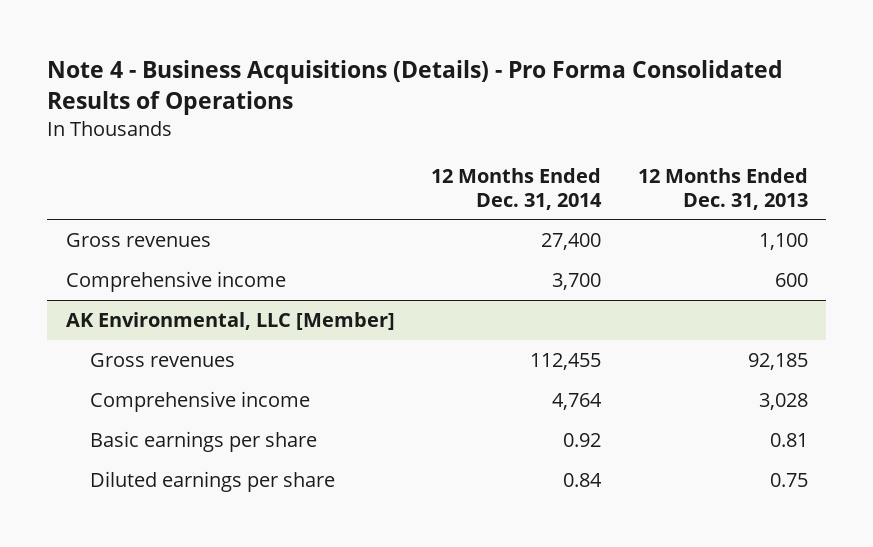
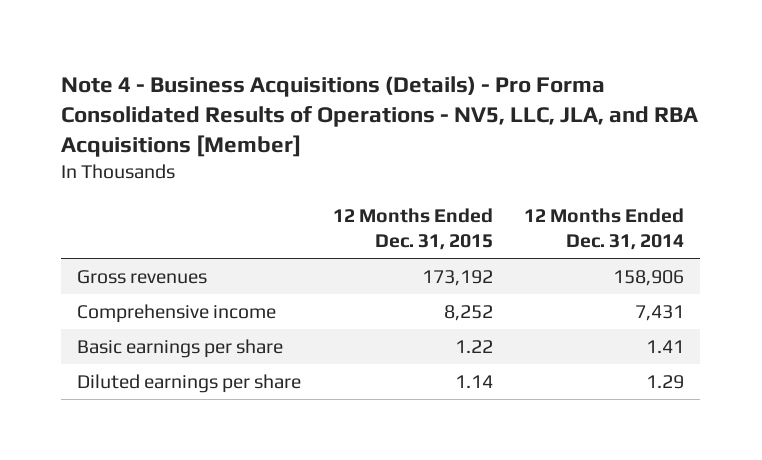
- Note 4 - Business Acquisitions (Details) - Pro Forma Consolidated Results of Operations
+ Note 4 - Business Acquisitions (Details) - Pro Forma Consolidated Results of Operations - NV5, LLC, JLA, and RBA Acquisitions [Member]
- | 12 Months Ended Dec. 31, 2014 | 12 Months Ended Dec. 31, 2013
+ | 12 Months Ended Dec. 31, 2015 | 12 Months Ended Dec. 31, 2014
- Gross revenues | 27,400 | 1,100
- Comprehensive income | 3,700 | 600
- AK Environmental, LLC [Member]
- Gross revenues | 112,455 | 92,185
- Comprehensive income | 4,764 | 3,028
- Basic earnings per share | 0.92 | 0.81
- Diluted earnings per share | 0.84 | 0.75
+ Gross revenues | 173,192 | 158,906
+ Comprehensive income | 8,252 | 7,431
+ Basic earnings per share | 1.22 | 1.41
+ Diluted earnings per share | 1.14 | 1.29

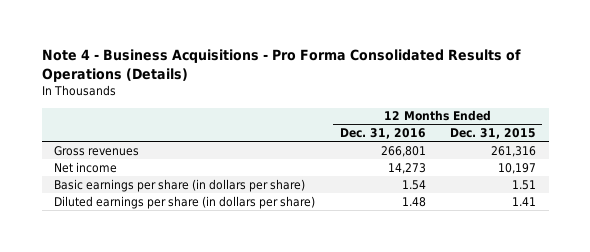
- Note 4 - Business Acquisitions (Details) - Pro Forma Consolidated Results of Operations - NV5, LLC, JLA, and RBA Acquisitions [Member]
+ Note 4 - Business Acquisitions - Pro Forma Consolidated Results of Operations (Details)
- | 12 Months Ended Dec. 31, 2015 | 12 Months Ended Dec. 31, 2014
+ | 12 Months Ended Dec. 31, 2016 | 12 Months Ended Dec. 31, 2015
- Gross revenues | 173,192 | 158,906
- Comprehensive income | 8,252 | 7,431
- Basic earnings per share | 1.22 | 1.41
- Diluted earnings per share | 1.14 | 1.29
+ Gross revenues | 266,801 | 261,316
+ Net income | 14,273 | 10,197
+ Basic earnings per share (in dollars per share) | 1.54 | 1.51
+ Diluted earnings per share (in dollars per share) | 1.48 | 1.41

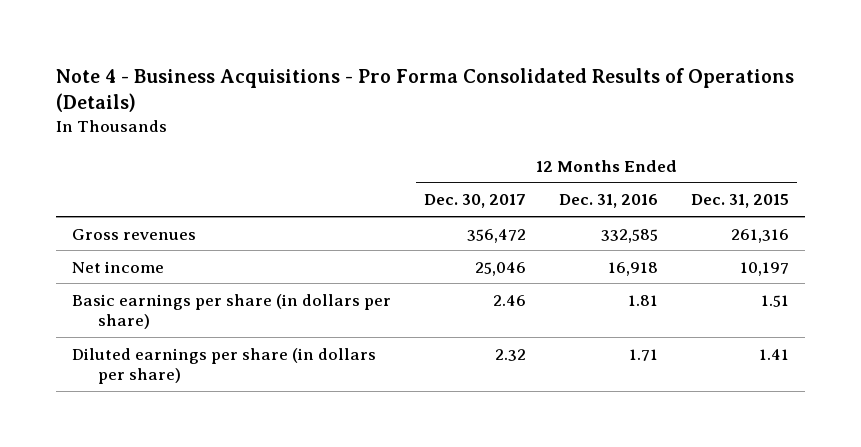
- | 12 Months Ended Dec. 31, 2016 | 12 Months Ended Dec. 31, 2015
+ | 12 Months Ended Dec. 30, 2017 | 12 Months Ended Dec. 31, 2016 | 12 Months Ended Dec. 31, 2015
- Gross revenues | 266,801 | 261,316
- Net income | 14,273 | 10,197
- Basic earnings per share (in dollars per share) | 1.54 | 1.51
- Diluted earnings per share (in dollars per share) | 1.48 | 1.41
+ Gross revenues | 356,472 | 332,585 | 261,316
+ Net income | 25,046 | 16,918 | 10,197
+ Basic earnings per share (in dollars per share) | 2.46 | 1.81 | 1.51
+ Diluted earnings per share (in dollars per share) | 2.32 | 1.71 | 1.41

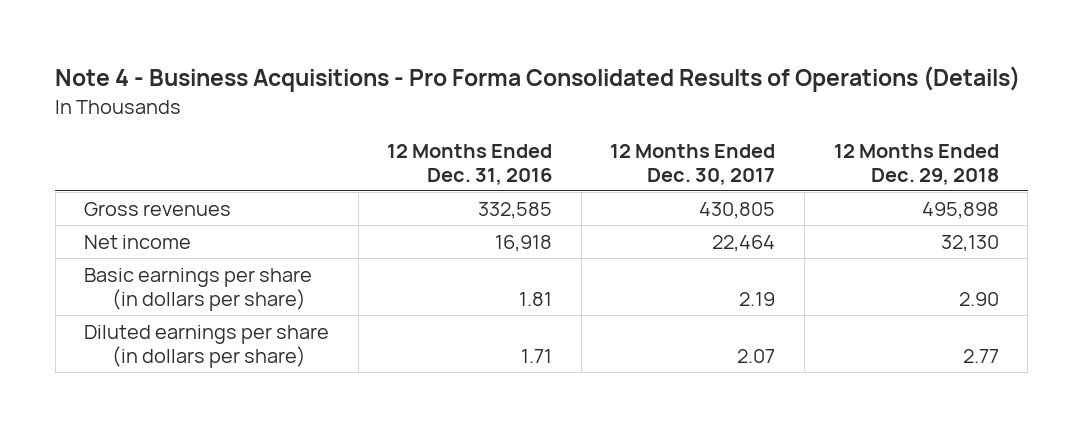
- | 12 Months Ended Dec. 30, 2017 | 12 Months Ended Dec. 31, 2016 | 12 Months Ended Dec. 31, 2015
+ | 12 Months Ended Dec. 31, 2016 | 12 Months Ended Dec. 30, 2017 | 12 Months Ended Dec. 29, 2018
- Gross revenues | 356,472 | 332,585 | 261,316
- Net income | 25,046 | 16,918 | 10,197
- Basic earnings per share (in dollars per share) | 2.46 | 1.81 | 1.51
- Diluted earnings per share (in dollars per share) | 2.32 | 1.71 | 1.41
+ Gross revenues | 332,585 | 430,805 | 495,898
+ Net income | 16,918 | 22,464 | 32,130
+ Basic earnings per share (in dollars per share) | 1.81 | 2.19 | 2.90
+ Diluted earnings per share (in dollars per share) | 1.71 | 2.07 | 2.77

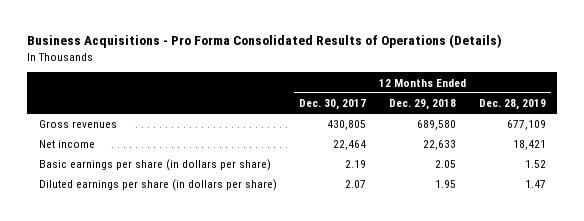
- Note 4 - Business Acquisitions - Pro Forma Consolidated Results of Operations (Details)
+ Business Acquisitions - Pro Forma Consolidated Results of Operations (Details)
- | 12 Months Ended Dec. 31, 2016 | 12 Months Ended Dec. 30, 2017 | 12 Months Ended Dec. 29, 2018
+ | 12 Months Ended Dec. 30, 2017 | 12 Months Ended Dec. 29, 2018 | 12 Months Ended Dec. 28, 2019
- Gross revenues | 332,585 | 430,805 | 495,898
- Net income | 16,918 | 22,464 | 32,130
- Basic earnings per share (in dollars per share) | 1.81 | 2.19 | 2.90
- Diluted earnings per share (in dollars per share) | 1.71 | 2.07 | 2.77
+ Gross revenues | 430,805 | 689,580 | 677,109
+ Net income | 22,464 | 22,633 | 18,421
+ Basic earnings per share (in dollars per share) | 2.19 | 2.05 | 1.52
+ Diluted earnings per share (in dollars per share) | 2.07 | 1.95 | 1.47

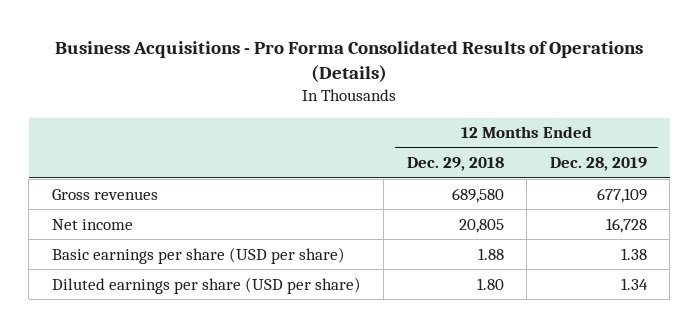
- | 12 Months Ended Dec. 30, 2017 | 12 Months Ended Dec. 29, 2018 | 12 Months Ended Dec. 28, 2019
+ | 12 Months Ended Dec. 29, 2018 | 12 Months Ended Dec. 28, 2019
- Net income | 22,464 | 22,633 | 18,421
- Basic earnings per share (in dollars per share) | 2.19 | 2.05 | 1.52
- Diluted earnings per share (in dollars per share) | 2.07 | 1.95 | 1.47
+ Net income | 20,805 | 16,728
+ Basic earnings per share (USD per share) | 1.88 | 1.38
+ Diluted earnings per share (USD per share) | 1.80 | 1.34

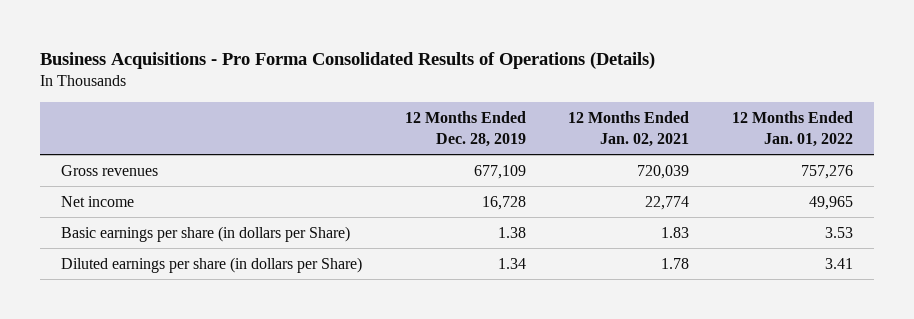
- | 12 Months Ended Dec. 29, 2018 | 12 Months Ended Dec. 28, 2019
+ | 12 Months Ended Dec. 28, 2019 | 12 Months Ended Jan. 02, 2021 | 12 Months Ended Jan. 01, 2022
- Basic earnings per share (USD per share) | 1.88 | 1.38
- Diluted earnings per share (USD per share) | 1.80 | 1.34
+ Basic earnings per share (in dollars per Share) | 1.38 | 1.83 | 3.53
+ Diluted earnings per share (in dollars per Share) | 1.34 | 1.78 | 3.41

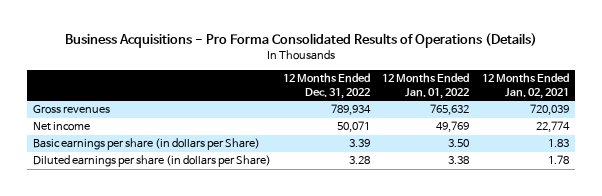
- | 12 Months Ended Dec. 28, 2019 | 12 Months Ended Jan. 02, 2021 | 12 Months Ended Jan. 01, 2022
+ | 12 Months Ended Dec. 31, 2022 | 12 Months Ended Jan. 01, 2022 | 12 Months Ended Jan. 02, 2021
- Gross revenues | 677,109 | 720,039 | 757,276
- Net income | 16,728 | 22,774 | 49,965
- Basic earnings per share (in dollars per Share) | 1.38 | 1.83 | 3.53
- Diluted earnings per share (in dollars per Share) | 1.34 | 1.78 | 3.41
+ Gross revenues | 789,934 | 765,632 | 720,039
+ Net income | 50,071 | 49,769 | 22,774
+ Basic earnings per share (in dollars per Share) | 3.39 | 3.50 | 1.83
+ Diluted earnings per share (in dollars per Share) | 3.28 | 3.38 | 1.78

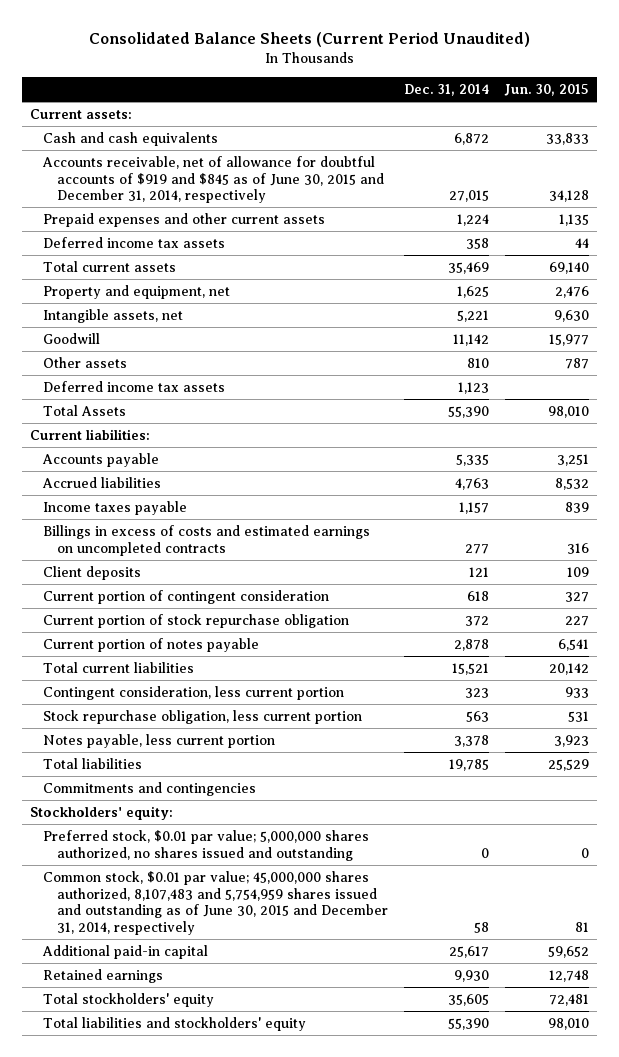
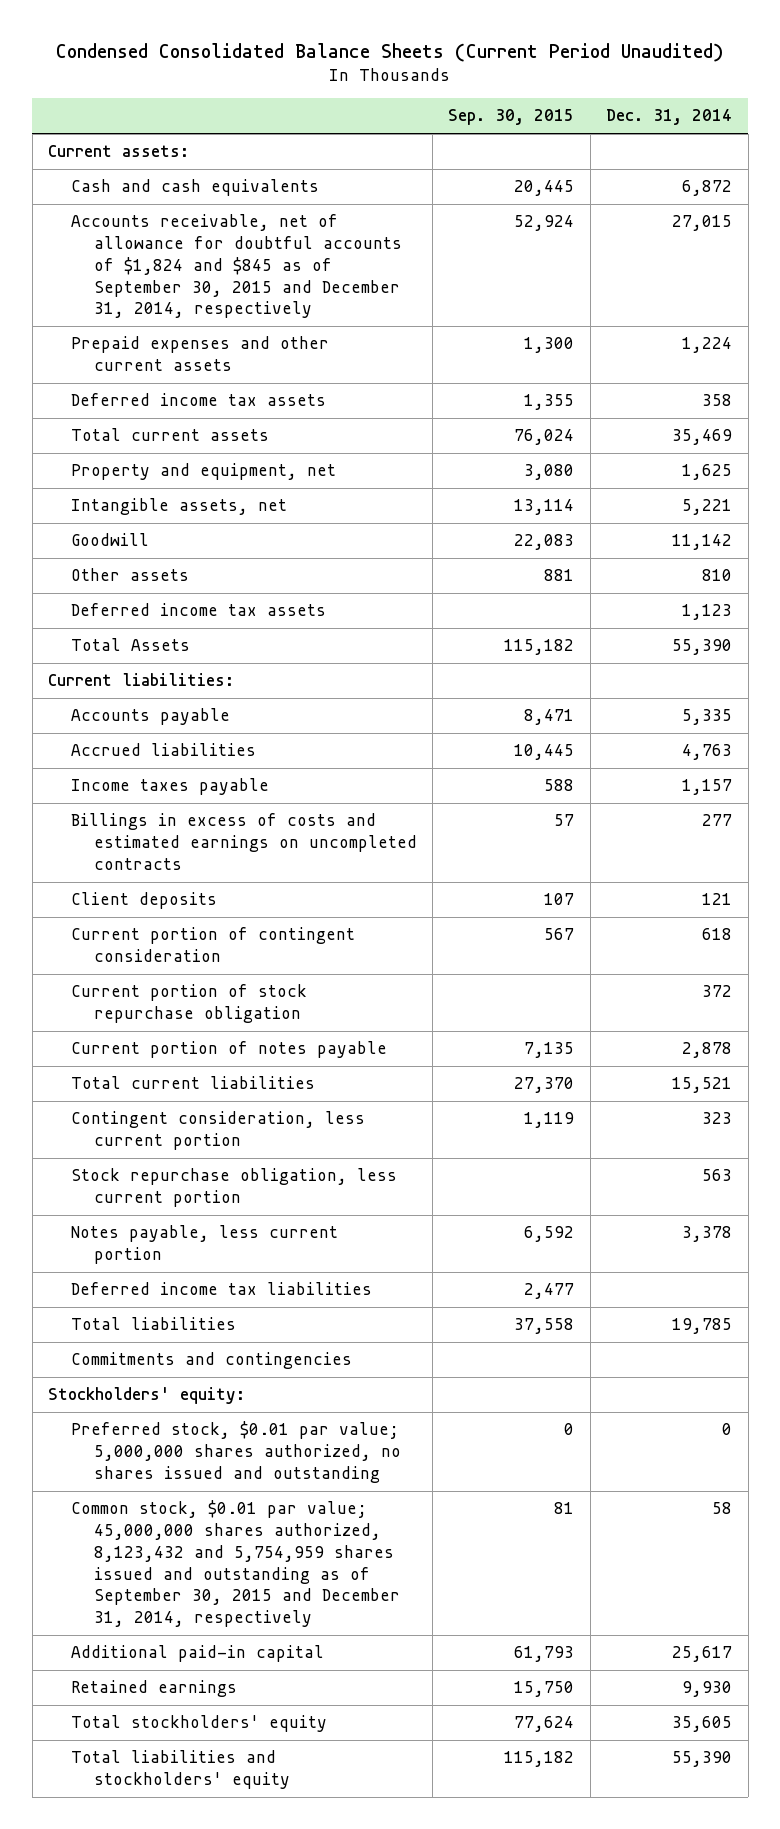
- Consolidated Balance Sheets (Current Period Unaudited)
+ Condensed Consolidated Balance Sheets (Current Period Unaudited)
- | Dec. 31, 2014 | Jun. 30, 2015
+ | Sep. 30, 2015 | Dec. 31, 2014
- Accounts receivable, net of allowance for doubtful accounts of $919 and $845 as of June 30, 2015 and December 31, 2014, respectively | 27,015 | 34,128
+ Accounts receivable, net of allowance for doubtful accounts of $1,824 and $845 as of September 30, 2015 and December 31, 2014, respectively | 52,924 | 27,015
+ Deferred income tax liabilities | 2,477 |
- Common stock, $0.01 par value; 45,000,000 shares authorized, 8,107,483 and 5,754,959 shares issued and outstanding as of June 30, 2015 and December 31, 2014, respectively | 58 | 81
+ Common stock, $0.01 par value; 45,000,000 shares authorized, 8,123,432 and 5,754,959 shares issued and outstanding as of September 30, 2015 and December 31, 2014, respectively | 81 | 58

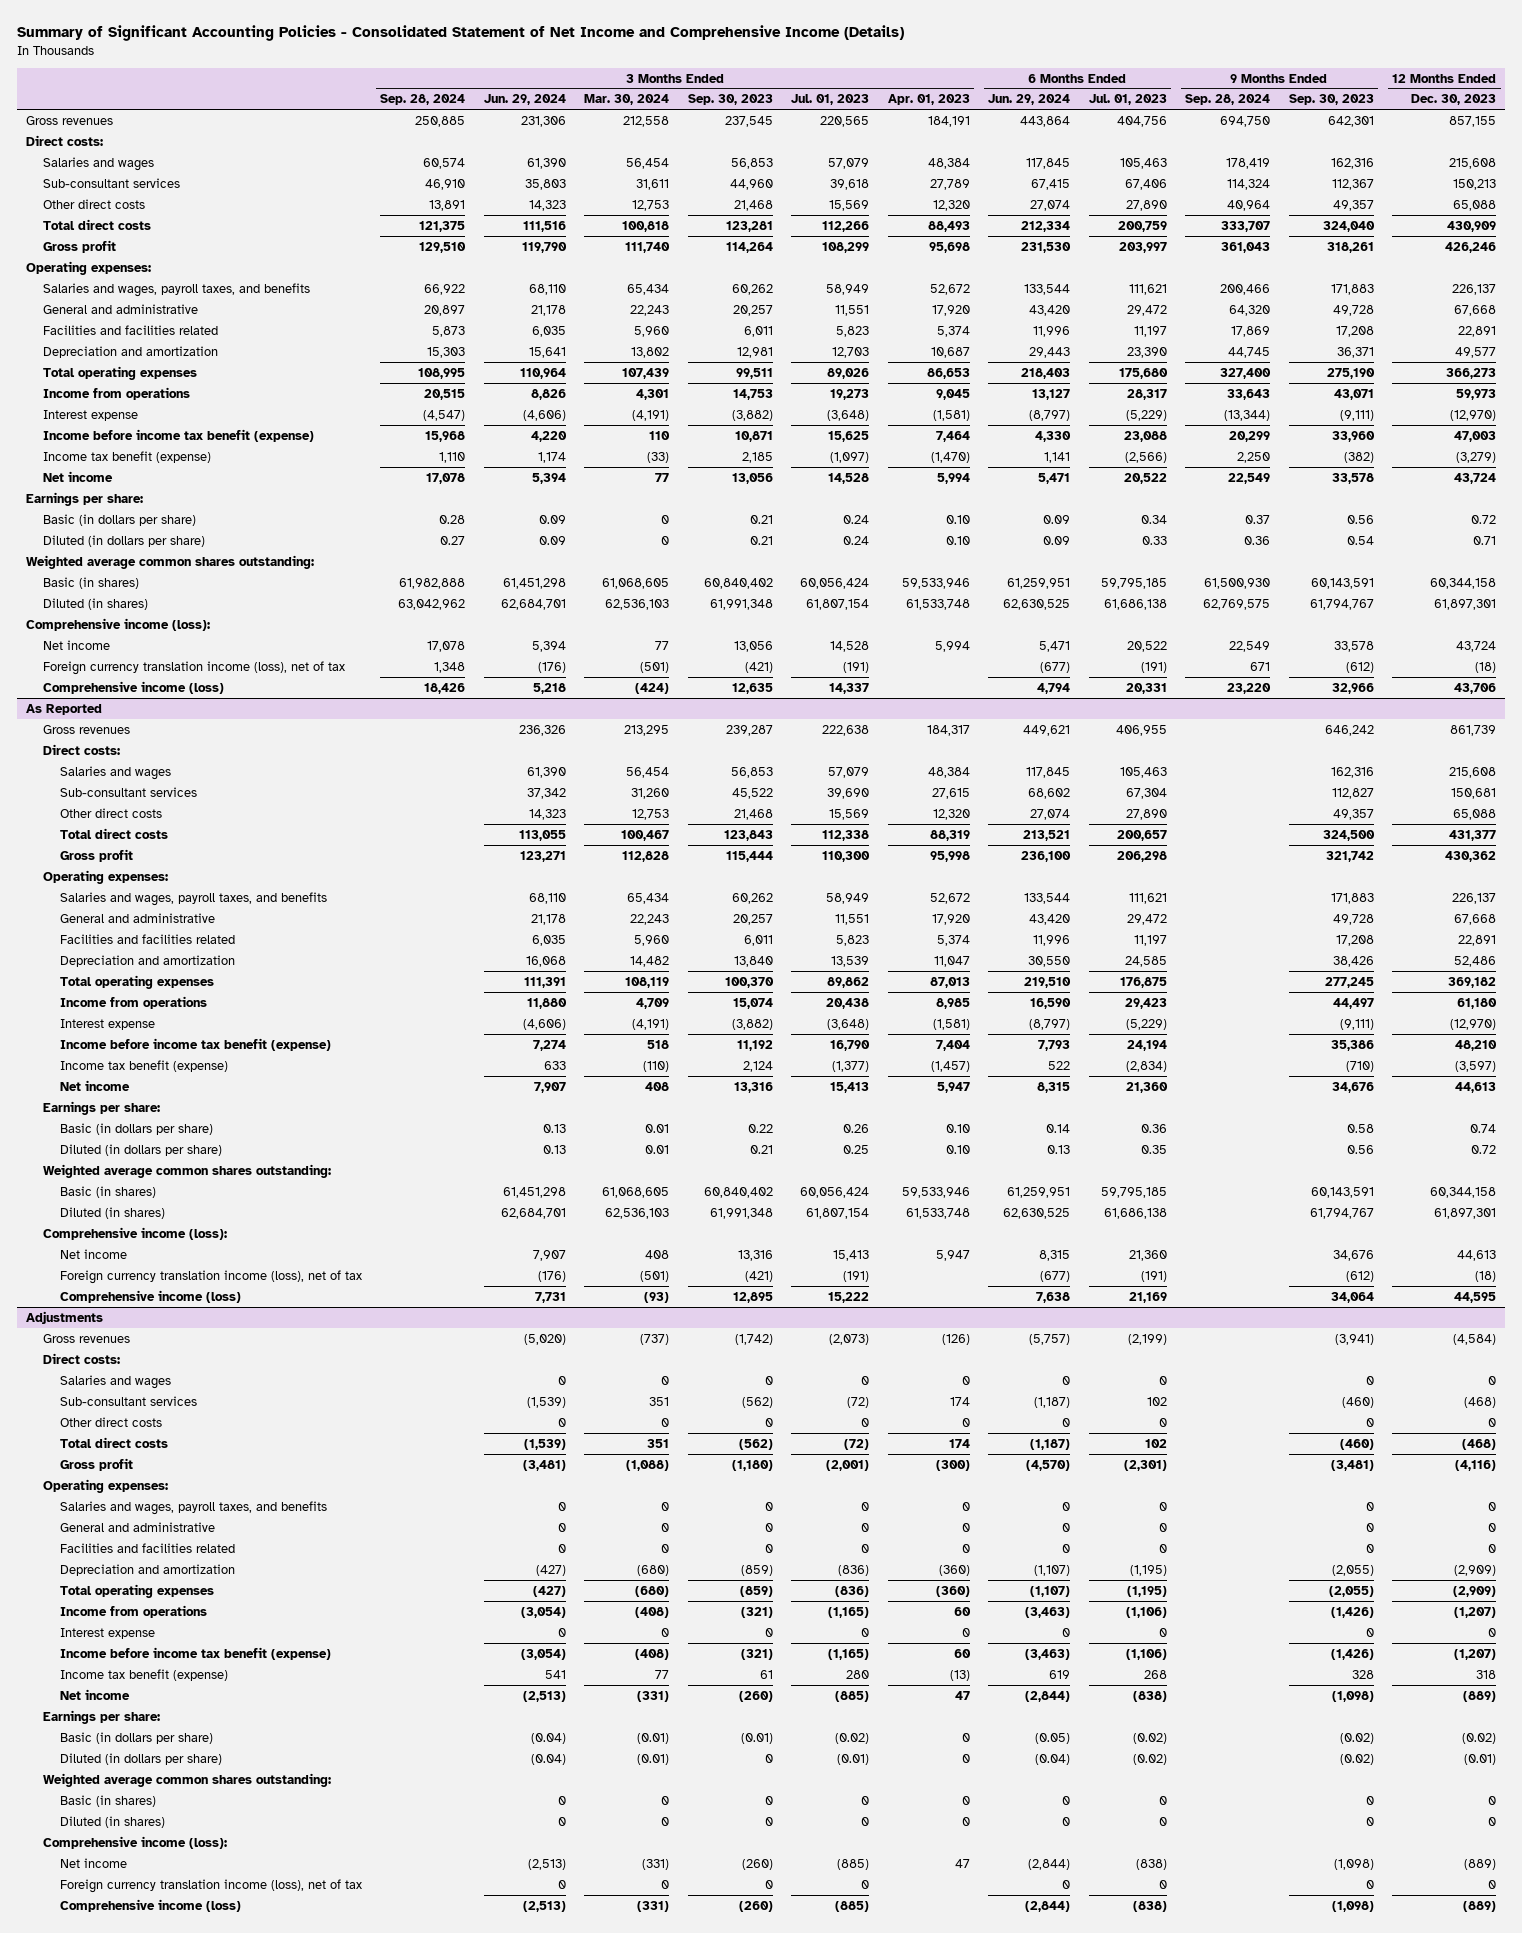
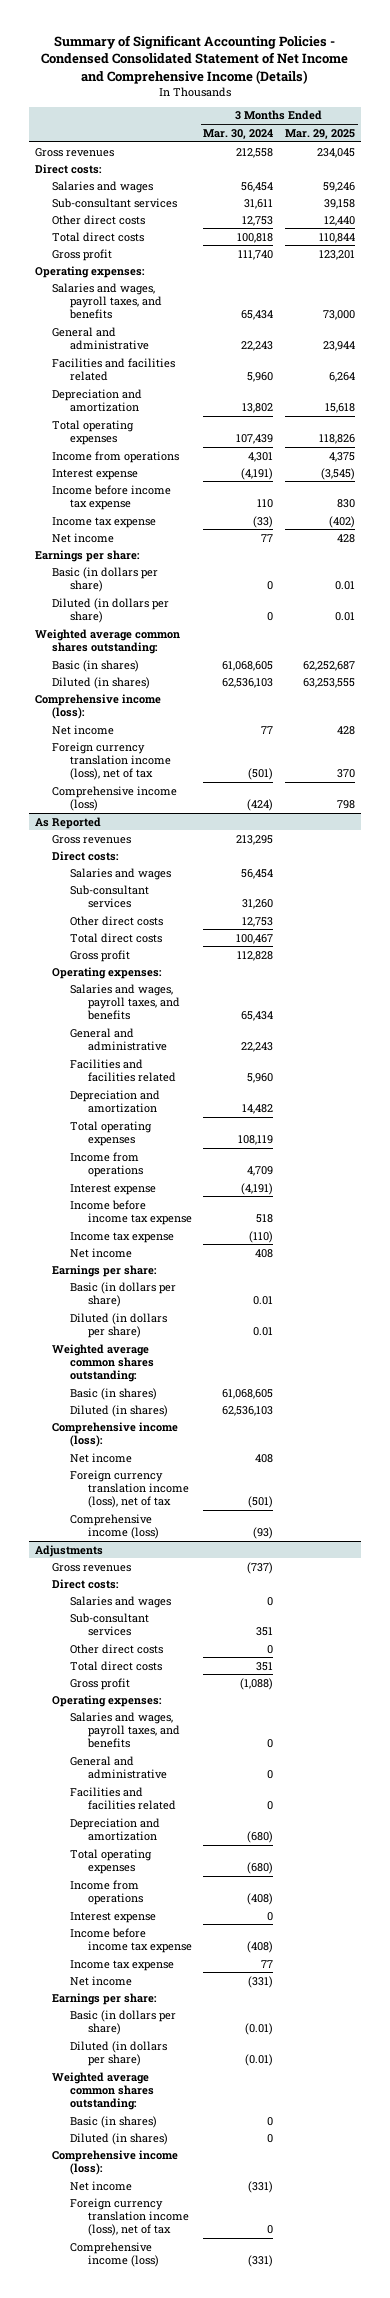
- Summary of Significant Accounting Policies - Consolidated Statement of Net Income and Comprehensive Income (Details)
+ Summary of Significant Accounting Policies - Condensed Consolidated Statement of Net Income and Comprehensive Income (Details)
- | 3 Months Ended Sep. 28, 2024 | 3 Months Ended Jun. 29, 2024 | 3 Months Ended Mar. 30, 2024 | 3 Months Ended Sep. 30, 2023 | 3 Months Ended Jul. 01, 2023 | 3 Months Ended Apr. 01, 2023 | 6 Months Ended Jun. 29, 2024 | 6 Months Ended Jul. 01, 2023 | 9 Months Ended Sep. 28, 2024 | 9 Months Ended Sep. 30, 2023 | 12 Months Ended Dec. 30, 2023
+ | 3 Months Ended Mar. 30, 2024 | 3 Months Ended Mar. 29, 2025
- Income before income tax benefit (expense) | 15,968 | 4,220 | 110 | 10,871 | 15,625 | 7,464 | 4,330 | 23,088 | 20,299 | 33,960 | 47,003
- Income tax benefit (expense) | 1,110 | 1,174 | (33) | 2,185 | (1,097) | (1,470) | 1,141 | (2,566) | 2,250 | (382) | (3,279)
+ Income before income tax expense | 110 | 830
+ Income tax expense | (33) | (402)
@ As Reported
- Income before income tax benefit (expense) | | 7,274 | 518 | 11,192 | 16,790 | 7,404 | 7,793 | 24,194 | | 35,386 | 48,210
- Income tax benefit (expense) | | 633 | (110) | 2,124 | (1,377) | (1,457) | 522 | (2,834) | | (710) | (3,597)
+ Income before income tax expense | 518 |
+ Income tax expense | (110) |
@ Adjustments
- Income before income tax benefit (expense) | | (3,054) | (408) | (321) | (1,165) | 60 | (3,463) | (1,106) | | (1,426) | (1,207)
- Income tax benefit (expense) | | 541 | 77 | 61 | 280 | (13) | 619 | 268 | | 328 | 318
+ Income before income tax expense | (408) |
+ Income tax expense | 77 |

